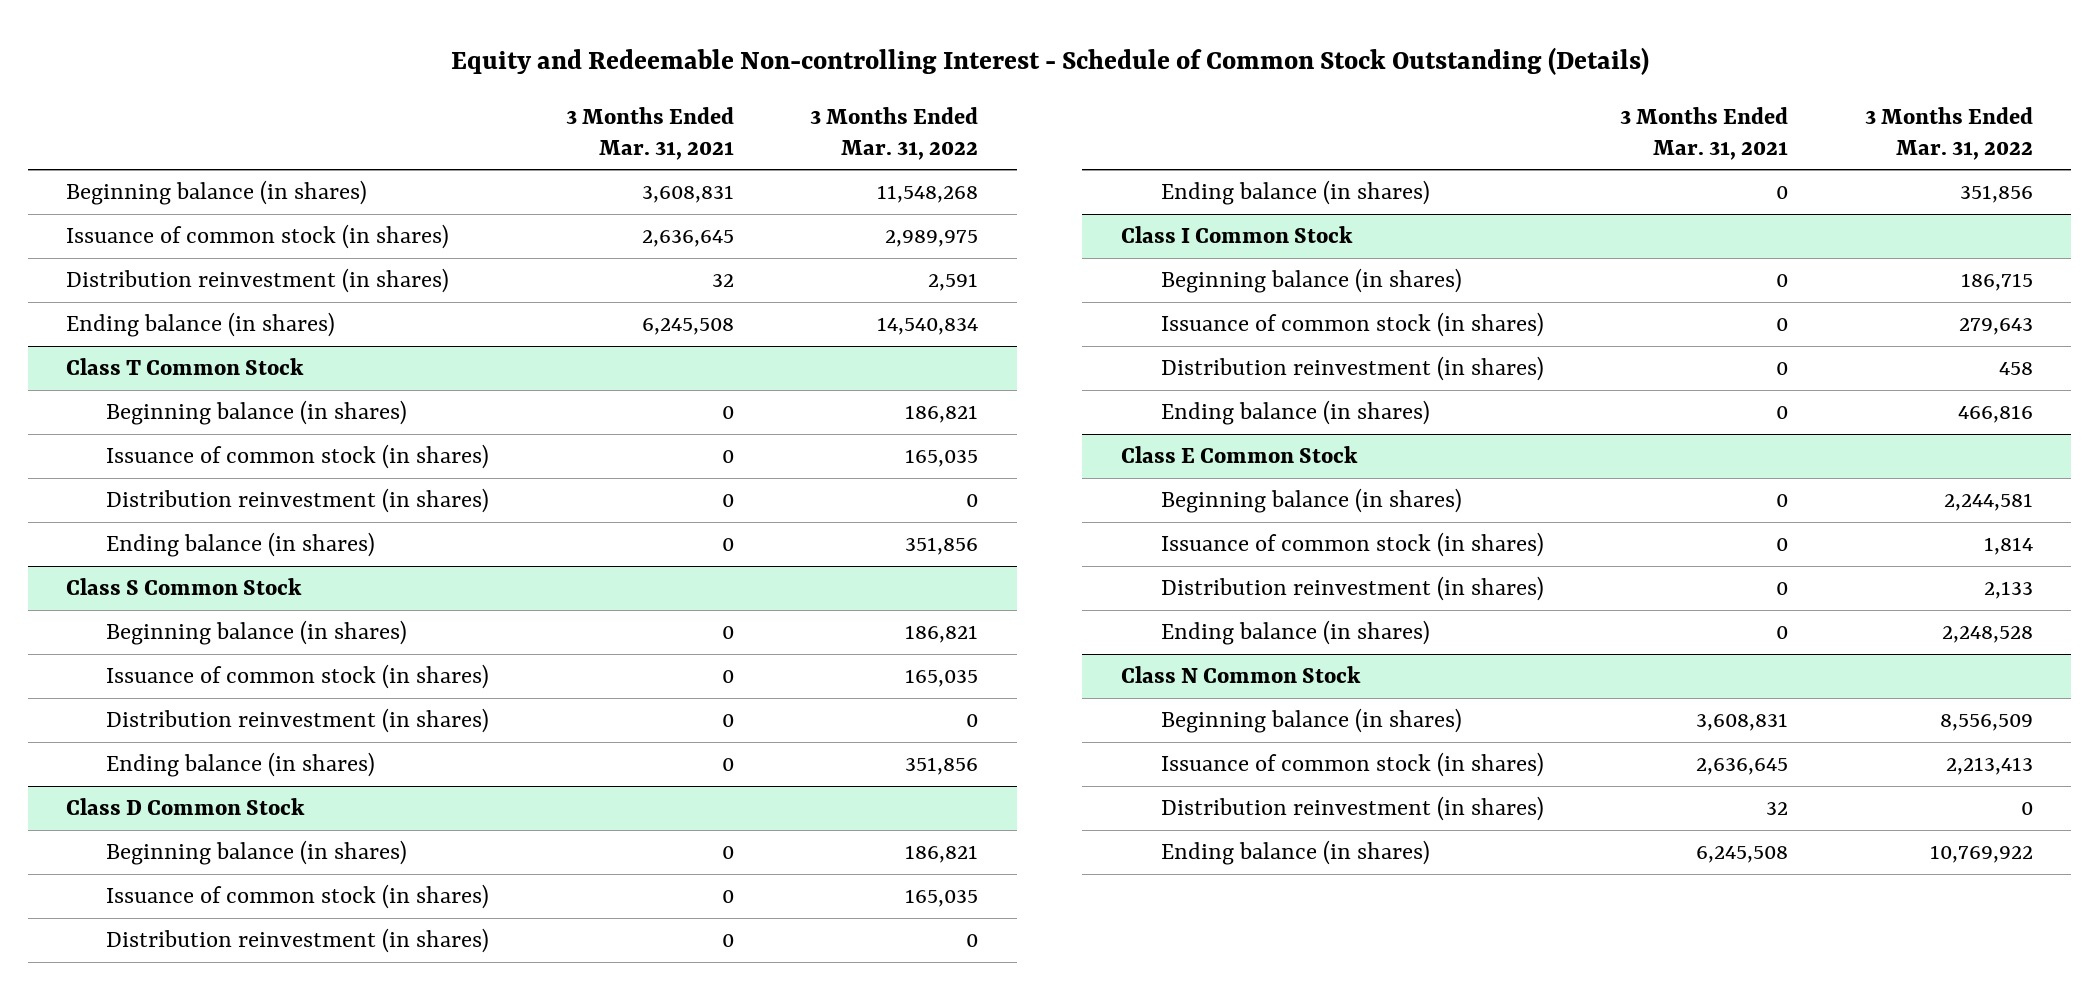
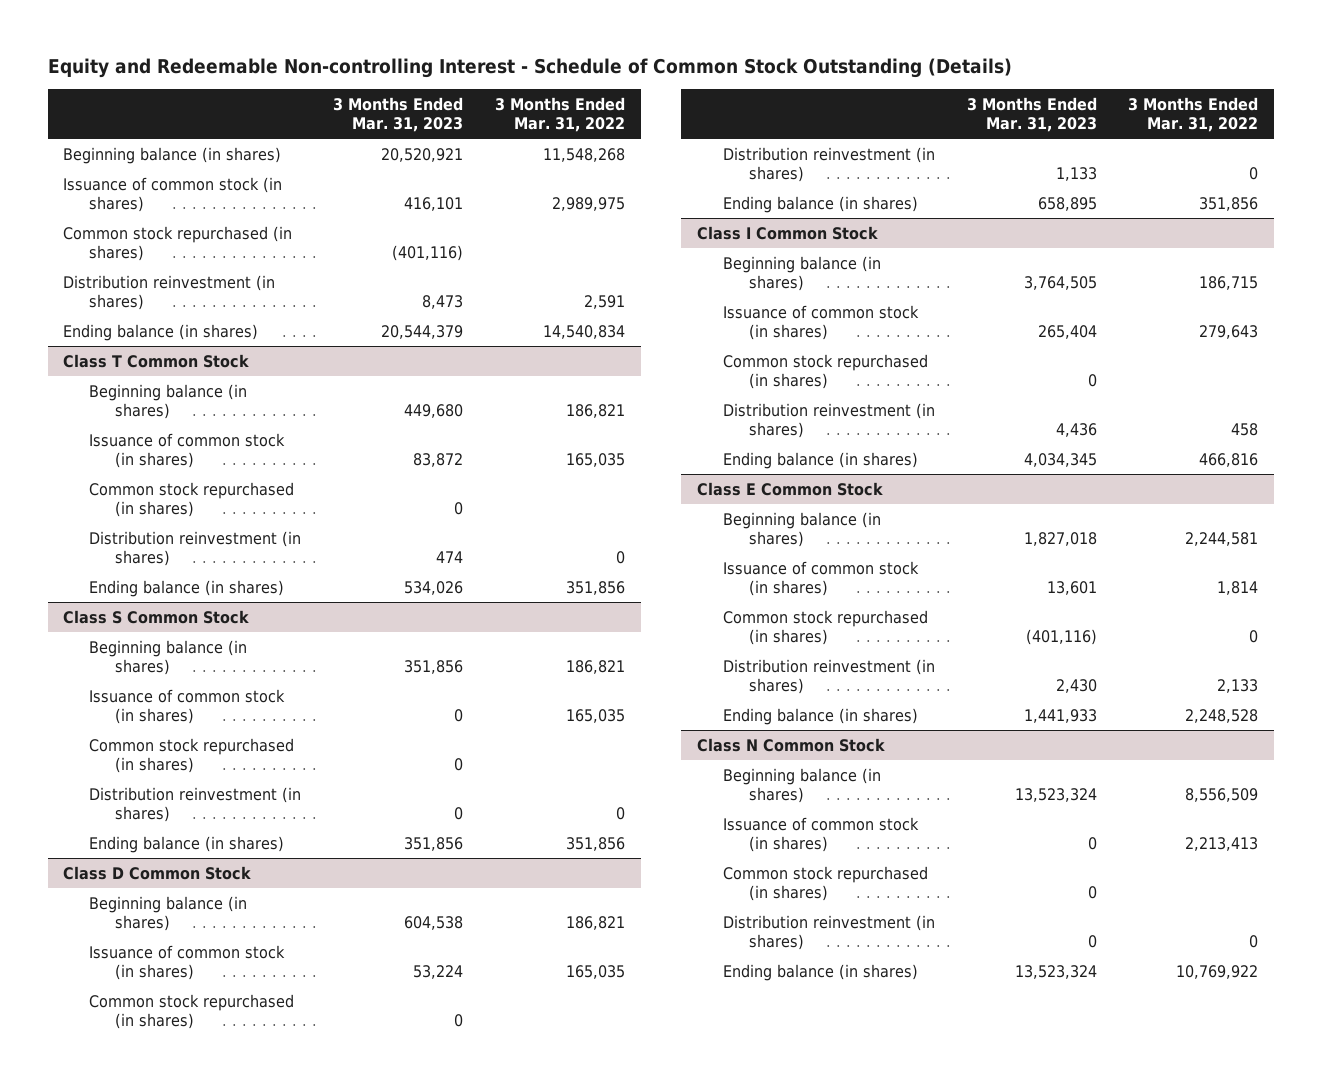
- | 3 Months Ended Mar. 31, 2021 | 3 Months Ended Mar. 31, 2022
+ | 3 Months Ended Mar. 31, 2023 | 3 Months Ended Mar. 31, 2022
+ Common stock repurchased (in shares) | (401,116) |
@ Class T Common Stock
+ Common stock repurchased (in shares) | 0 |
@ Class S Common Stock
+ Common stock repurchased (in shares) | 0 |
@ Class D Common Stock
+ Common stock repurchased (in shares) | 0 |
@ Class I Common Stock
+ Common stock repurchased (in shares) | 0 |
@ Class E Common Stock
+ Common stock repurchased (in shares) | (401,116) | 0
@ Class N Common Stock
+ Common stock repurchased (in shares) | 0 |

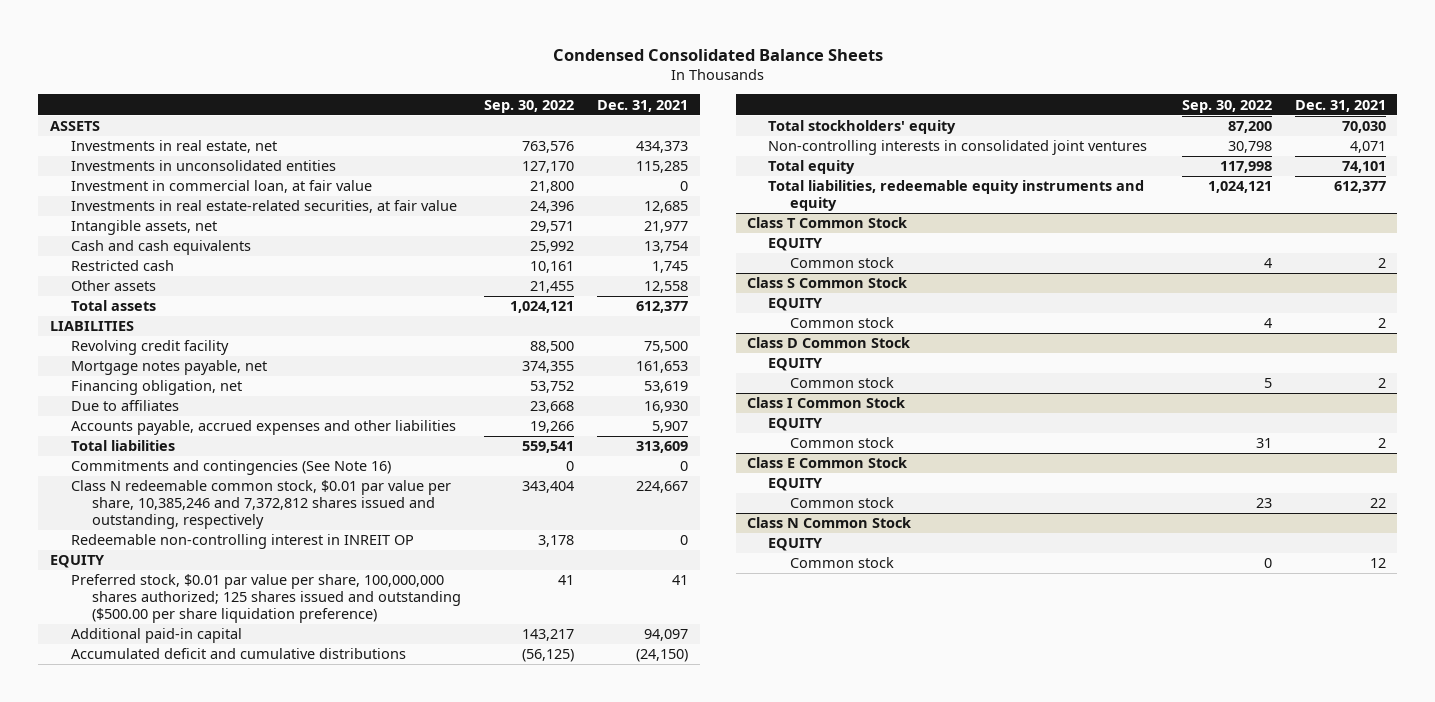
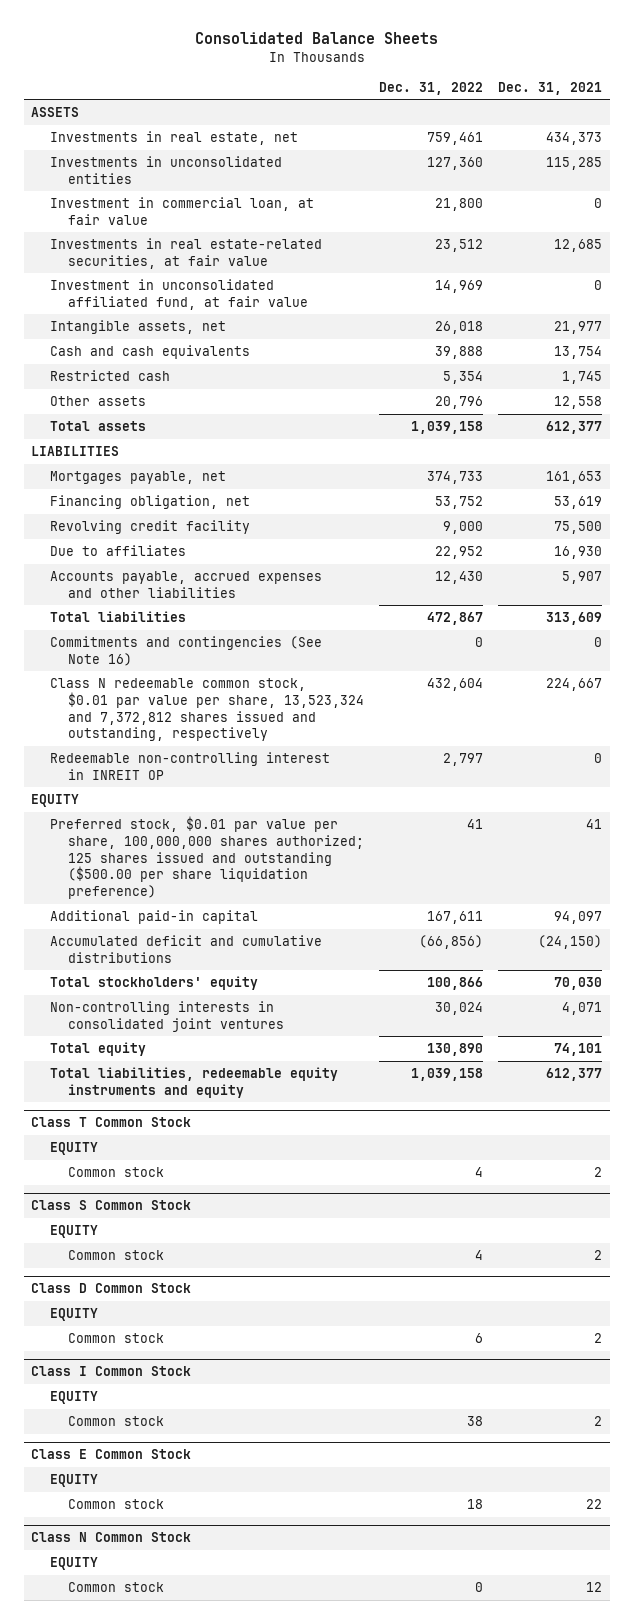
- Condensed Consolidated Balance Sheets
+ Consolidated Balance Sheets
- | Sep. 30, 2022 | Dec. 31, 2021
+ | Dec. 31, 2022 | Dec. 31, 2021
+ Investment in unconsolidated affiliated fund, at fair value | 14,969 | 0
- Mortgage notes payable, net | 374,355 | 161,653
+ Mortgages payable, net | 374,733 | 161,653
moved down: Revolving credit facility | 9,000 | 75,500
- Class N redeemable common stock, $0.01 par value per share, 10,385,246 and 7,372,812 shares issued and outstanding, respectively | 343,404 | 224,667
+ Class N redeemable common stock, $0.01 par value per share, 13,523,324 and 7,372,812 shares issued and outstanding, respectively | 432,604 | 224,667

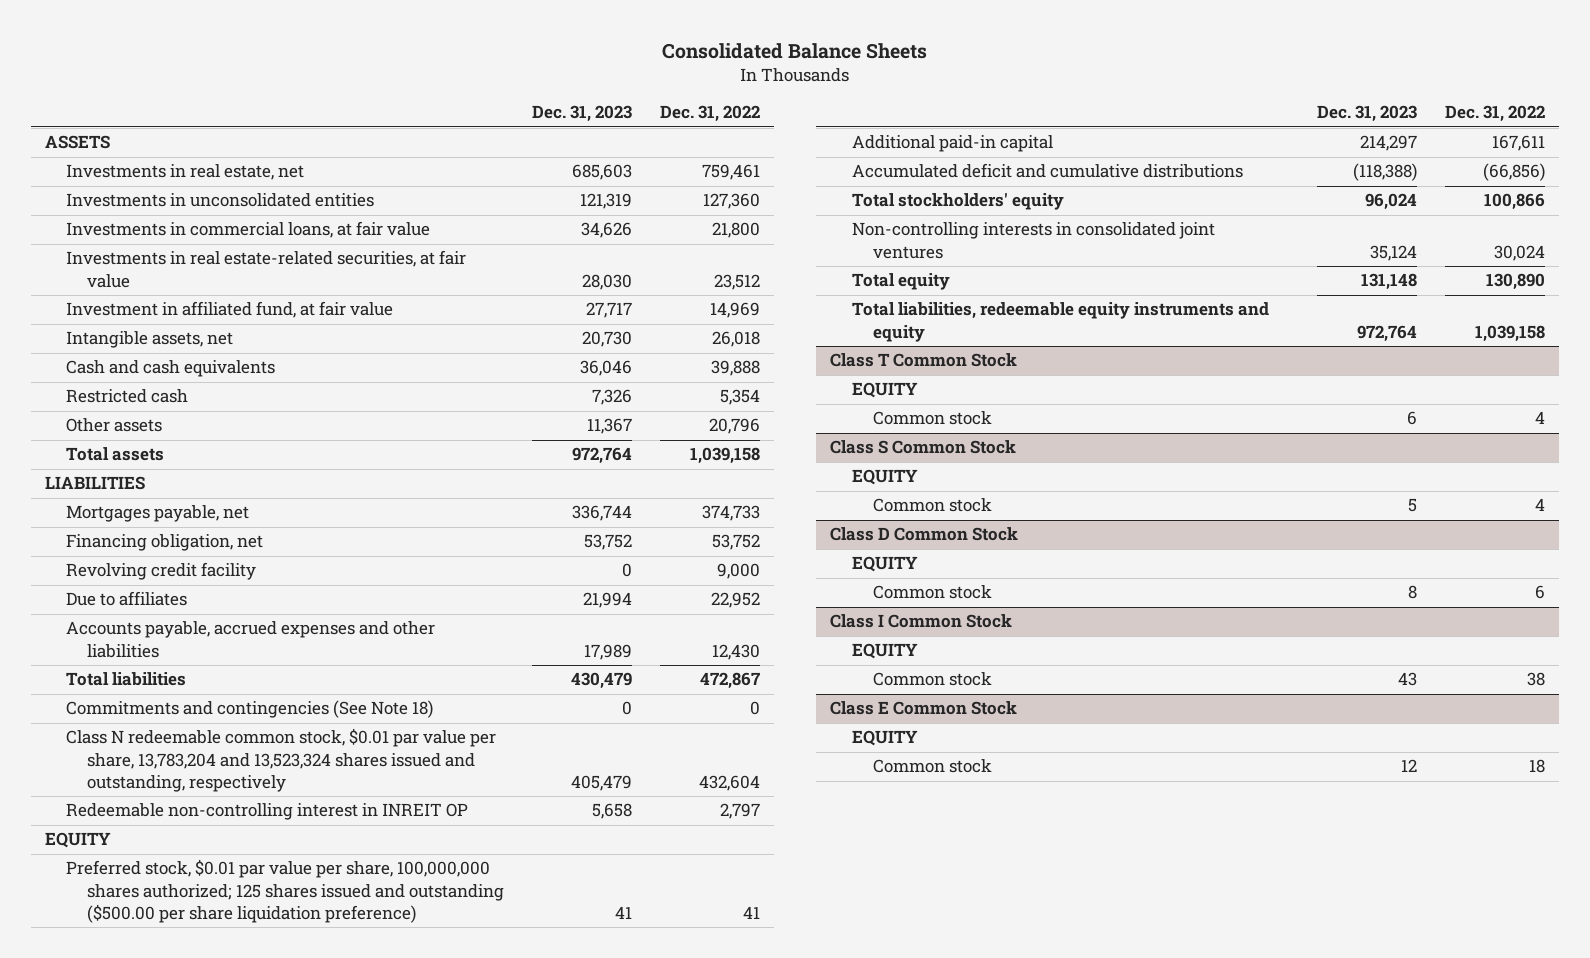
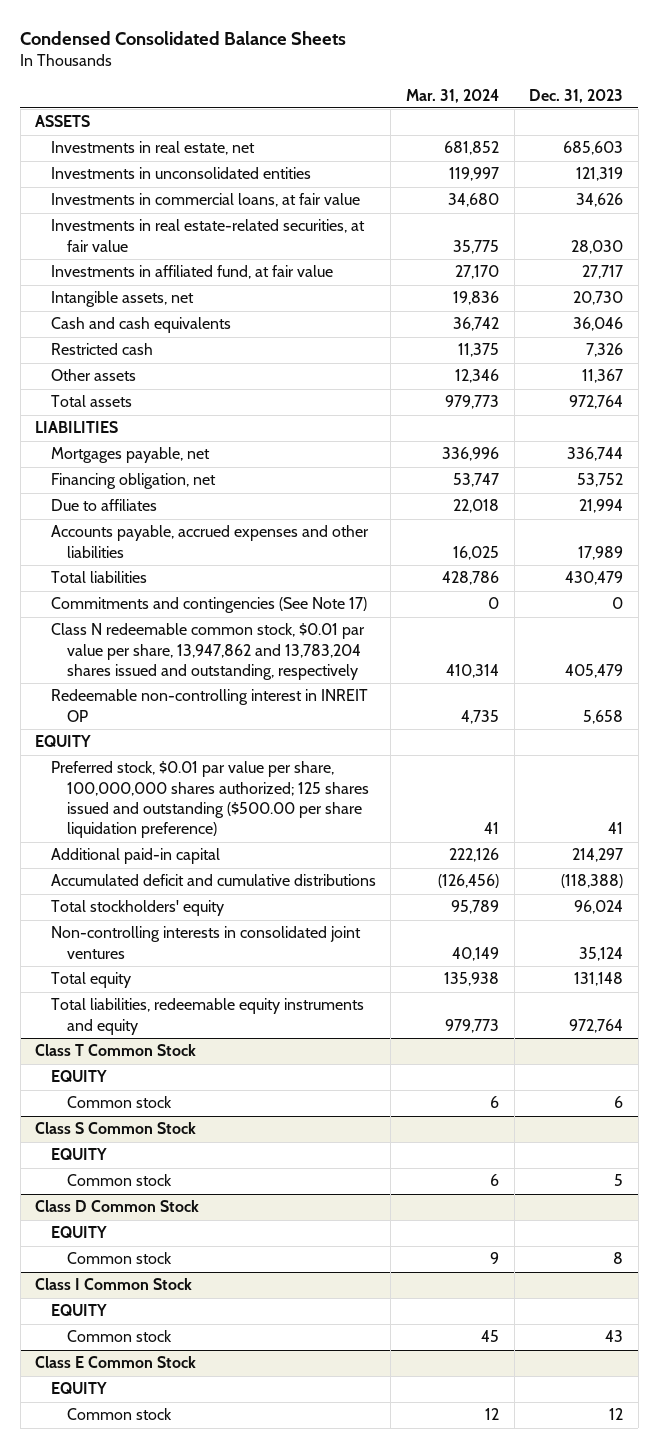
- Consolidated Balance Sheets
+ Condensed Consolidated Balance Sheets
- | Dec. 31, 2023 | Dec. 31, 2022
+ | Mar. 31, 2024 | Dec. 31, 2023
- Investment in affiliated fund, at fair value | 27,717 | 14,969
+ Investments in affiliated fund, at fair value | 27,170 | 27,717
- Revolving credit facility | 0 | 9,000
- Commitments and contingencies (See Note 18) | 0 | 0
- Class N redeemable common stock, $0.01 par value per share, 13,783,204 and 13,523,324 shares issued and outstanding, respectively | 405,479 | 432,604
+ Commitments and contingencies (See Note 17) | 0 | 0
+ Class N redeemable common stock, $0.01 par value per share, 13,947,862 and 13,783,204 shares issued and outstanding, respectively | 410,314 | 405,479

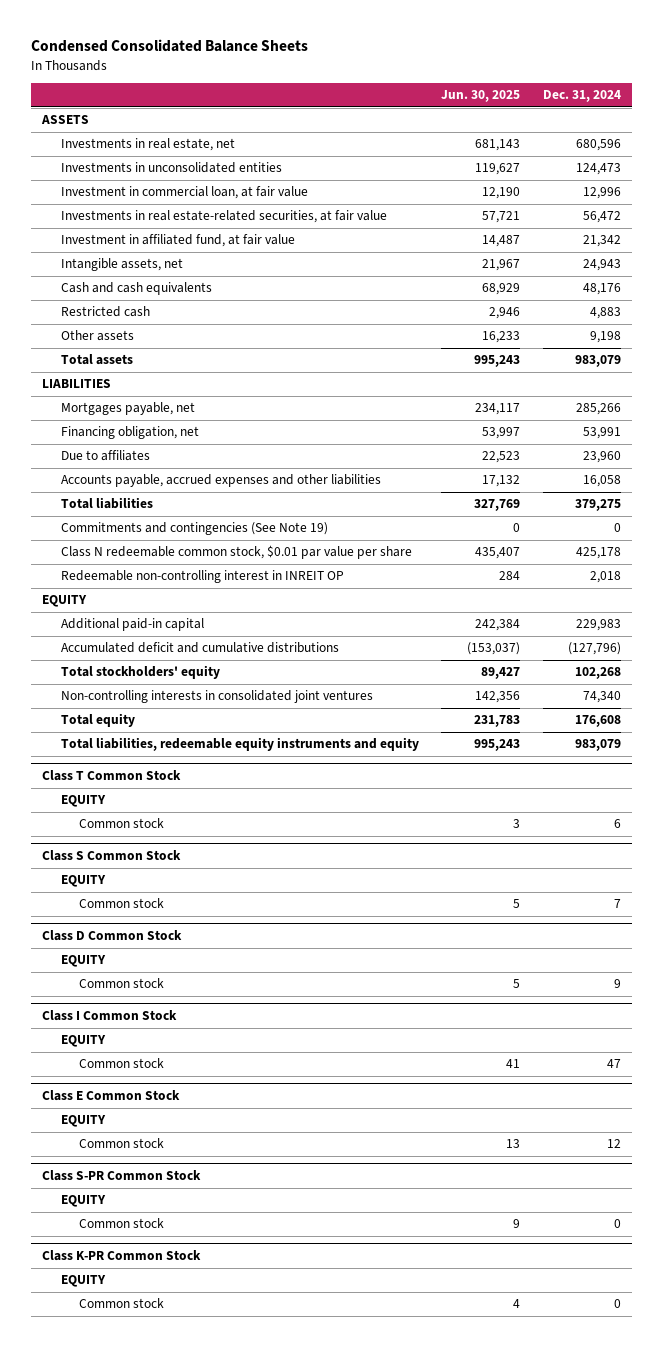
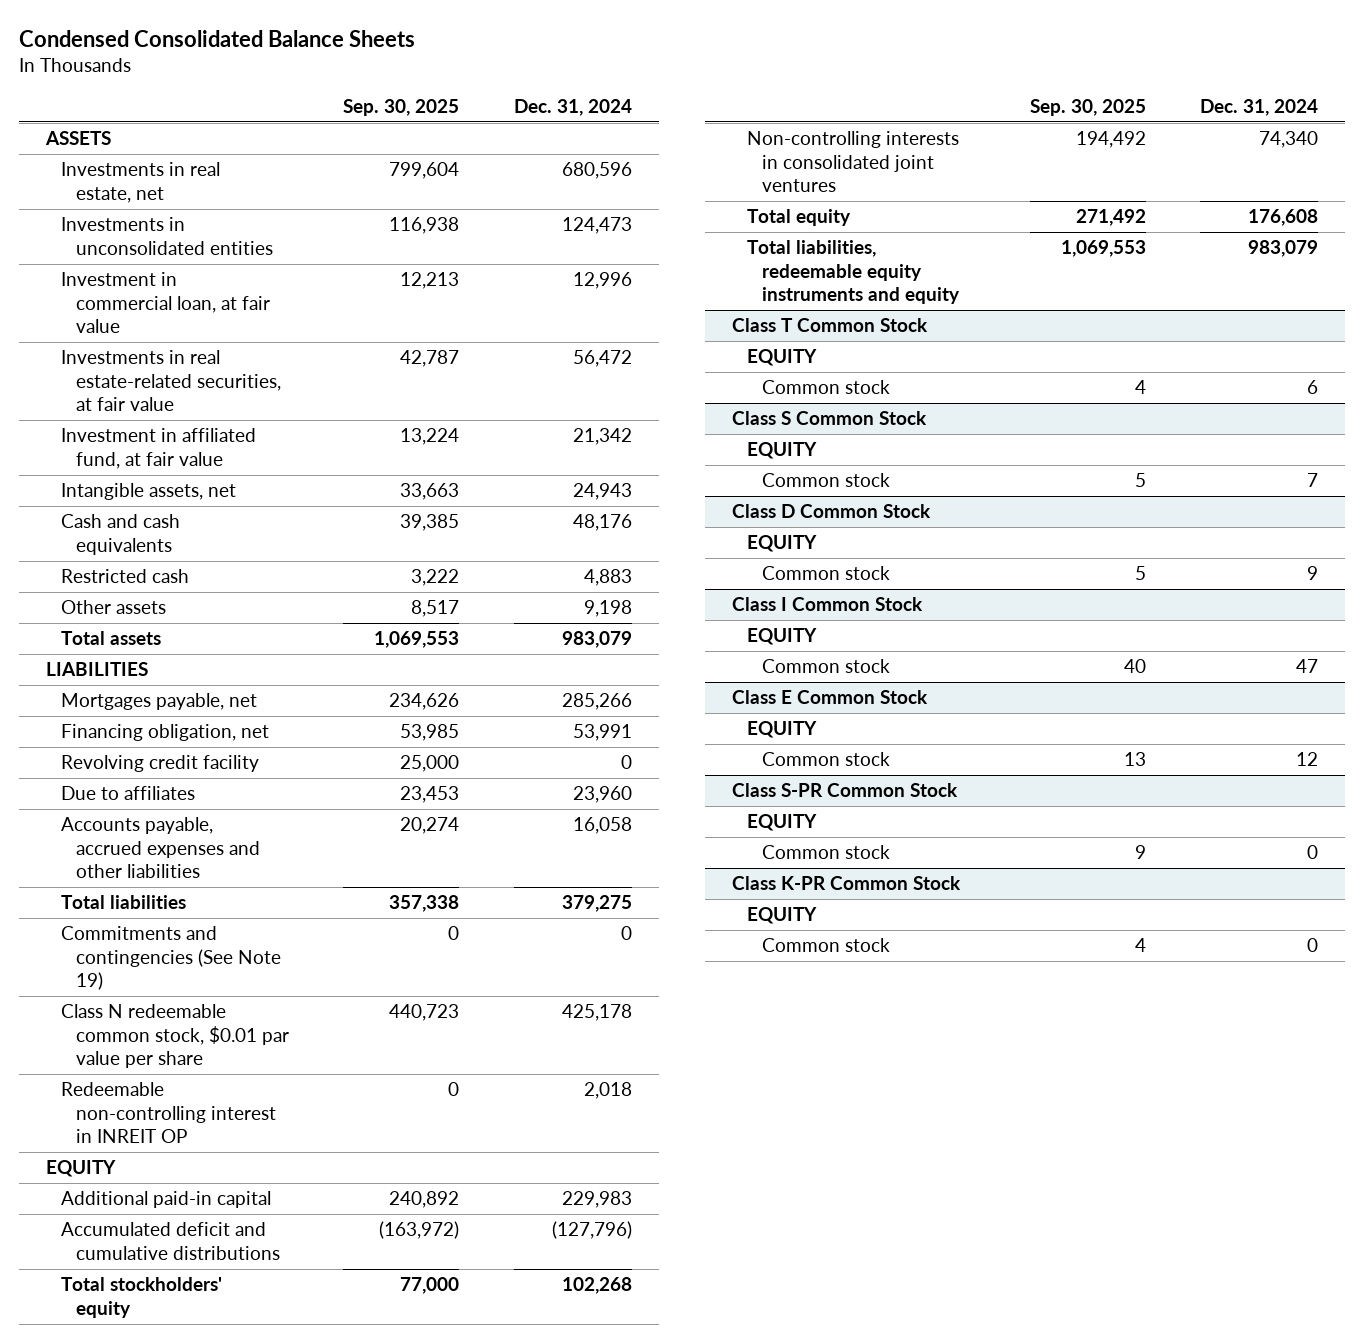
- | Jun. 30, 2025 | Dec. 31, 2024
+ | Sep. 30, 2025 | Dec. 31, 2024
+ Revolving credit facility | 25,000 | 0

